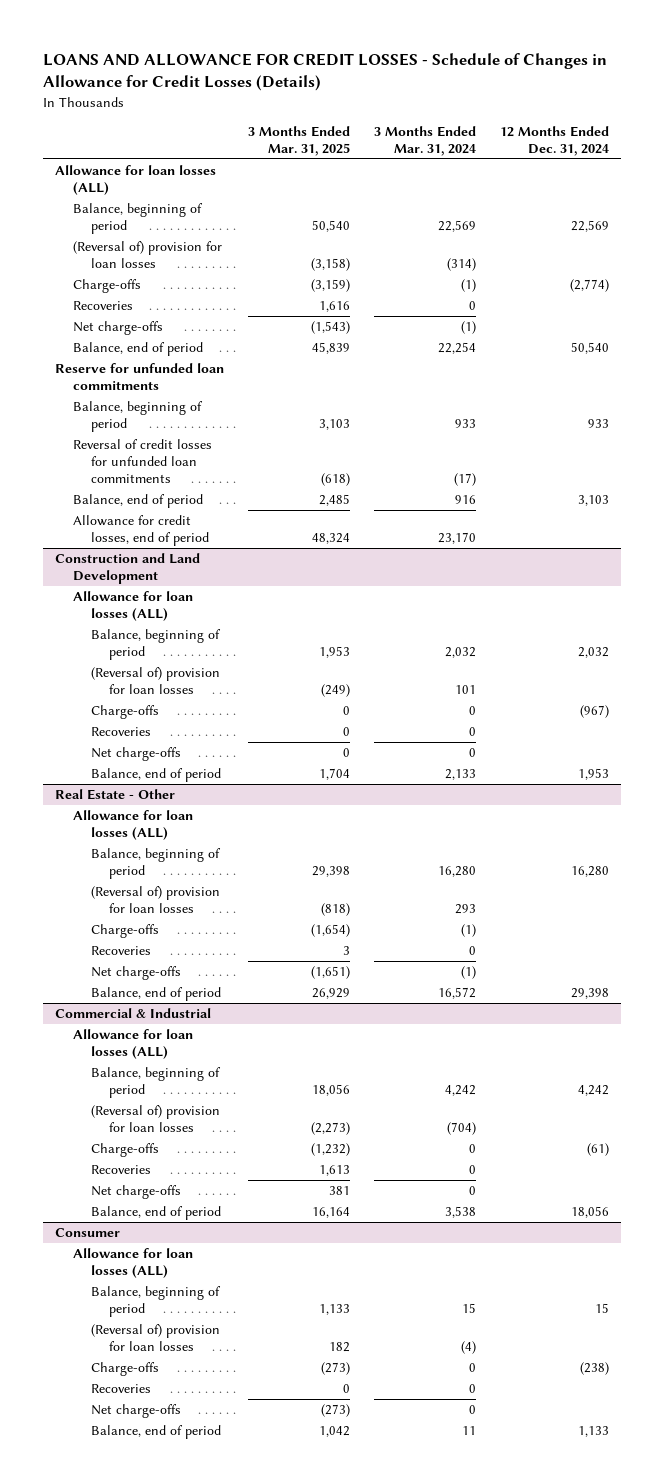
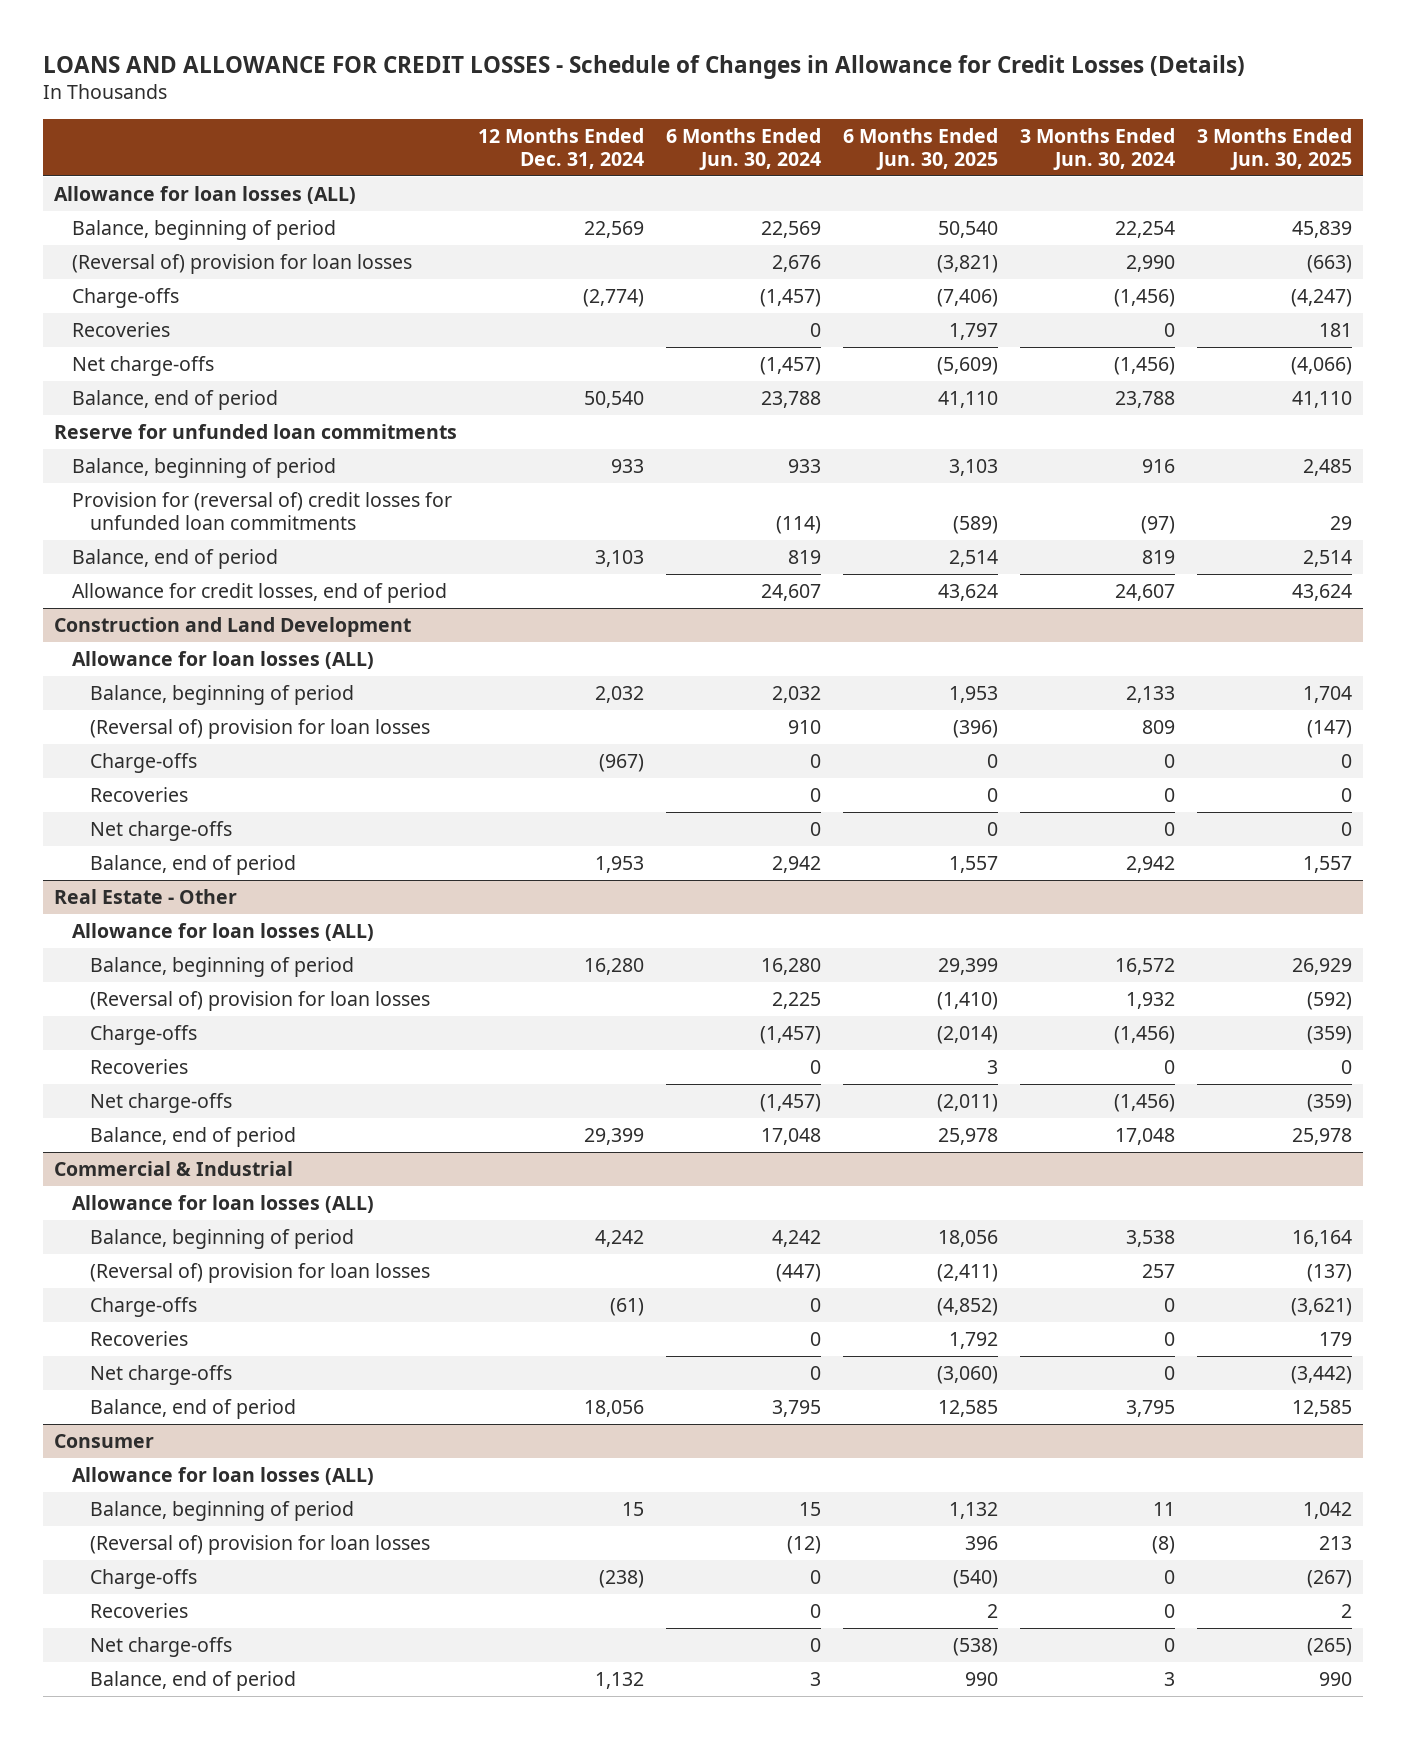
- | 3 Months Ended Mar. 31, 2025 | 3 Months Ended Mar. 31, 2024 | 12 Months Ended Dec. 31, 2024
+ | 12 Months Ended Dec. 31, 2024 | 6 Months Ended Jun. 30, 2024 | 6 Months Ended Jun. 30, 2025 | 3 Months Ended Jun. 30, 2024 | 3 Months Ended Jun. 30, 2025
- Reversal of credit losses for unfunded loan commitments | (618) | (17) |
+ Provision for (reversal of) credit losses for unfunded loan commitments | | (114) | (589) | (97) | 29
@ Real Estate - Other
- Balance, end of period | 26,929 | 16,572 | 29,398
+ Balance, end of period | 29,399 | 17,048 | 25,978 | 17,048 | 25,978
@ Consumer
- Balance, end of period | 1,042 | 11 | 1,133
+ Balance, end of period | 1,132 | 3 | 990 | 3 | 990

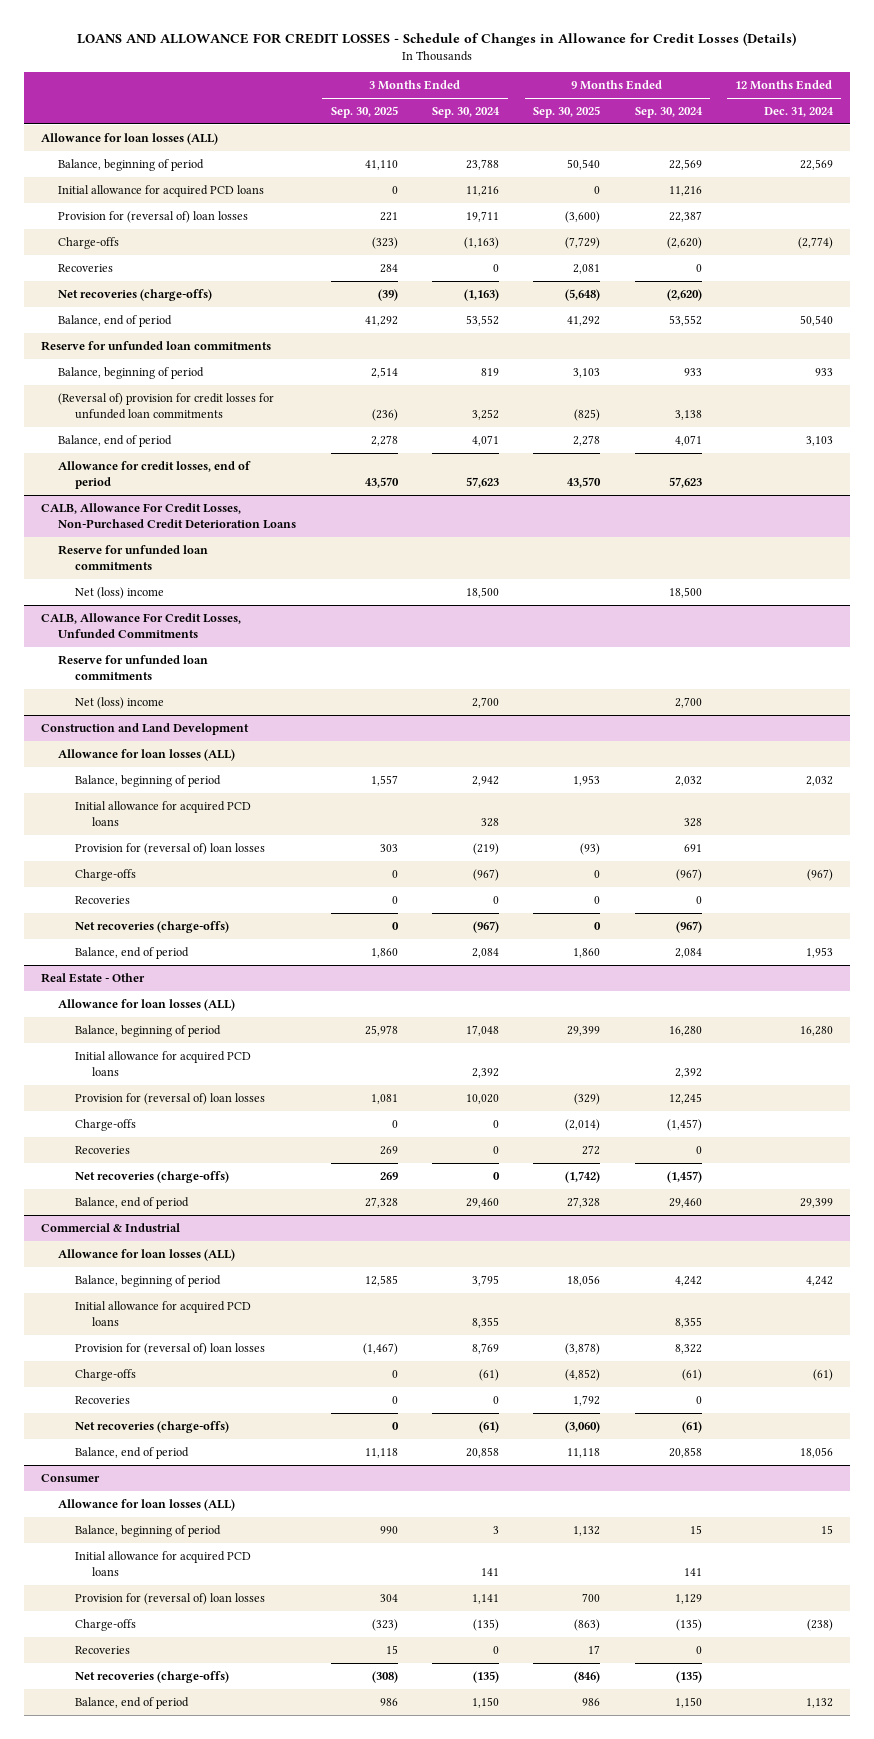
- | 12 Months Ended Dec. 31, 2024 | 6 Months Ended Jun. 30, 2024 | 6 Months Ended Jun. 30, 2025 | 3 Months Ended Jun. 30, 2024 | 3 Months Ended Jun. 30, 2025
+ | 3 Months Ended Sep. 30, 2025 | 3 Months Ended Sep. 30, 2024 | 9 Months Ended Sep. 30, 2025 | 9 Months Ended Sep. 30, 2024 | 12 Months Ended Dec. 31, 2024
- (Reversal of) provision for loan losses | | 2,676 | (3,821) | 2,990 | (663)
+ Initial allowance for acquired PCD loans | 0 | 11,216 | 0 | 11,216 |
+ Provision for (reversal of) loan losses | 221 | 19,711 | (3,600) | 22,387 |
- Net charge-offs | | (1,457) | (5,609) | (1,456) | (4,066)
+ Net recoveries (charge-offs) | (39) | (1,163) | (5,648) | (2,620) |
- Provision for (reversal of) credit losses for unfunded loan commitments | | (114) | (589) | (97) | 29
+ (Reversal of) provision for credit losses for unfunded loan commitments | (236) | 3,252 | (825) | 3,138 |
+ CALB, Allowance For Credit Losses, Non-Purchased Credit Deterioration Loans
+ Reserve for unfunded loan commitments
+ Net (loss) income | | 18,500 | | 18,500 |
+ CALB, Allowance For Credit Losses, Unfunded Commitments
+ Reserve for unfunded loan commitments
+ Net (loss) income | | 2,700 | | 2,700 |
@ Construction and Land Development
- (Reversal of) provision for loan losses | | 910 | (396) | 809 | (147)
+ Initial allowance for acquired PCD loans | | 328 | | 328 |
+ Provision for (reversal of) loan losses | 303 | (219) | (93) | 691 |
- Net charge-offs | | 0 | 0 | 0 | 0
+ Net recoveries (charge-offs) | 0 | (967) | 0 | (967) |
@ Real Estate - Other
- (Reversal of) provision for loan losses | | 2,225 | (1,410) | 1,932 | (592)
+ Initial allowance for acquired PCD loans | | 2,392 | | 2,392 |
+ Provision for (reversal of) loan losses | 1,081 | 10,020 | (329) | 12,245 |
- Net charge-offs | | (1,457) | (2,011) | (1,456) | (359)
+ Net recoveries (charge-offs) | 269 | 0 | (1,742) | (1,457) |
@ Commercial & Industrial
- (Reversal of) provision for loan losses | | (447) | (2,411) | 257 | (137)
+ Initial allowance for acquired PCD loans | | 8,355 | | 8,355 |
+ Provision for (reversal of) loan losses | (1,467) | 8,769 | (3,878) | 8,322 |
- Net charge-offs | | 0 | (3,060) | 0 | (3,442)
+ Net recoveries (charge-offs) | 0 | (61) | (3,060) | (61) |
@ Consumer
- (Reversal of) provision for loan losses | | (12) | 396 | (8) | 213
+ Initial allowance for acquired PCD loans | | 141 | | 141 |
+ Provision for (reversal of) loan losses | 304 | 1,141 | 700 | 1,129 |
- Net charge-offs | | 0 | (538) | 0 | (265)
+ Net recoveries (charge-offs) | (308) | (135) | (846) | (135) |

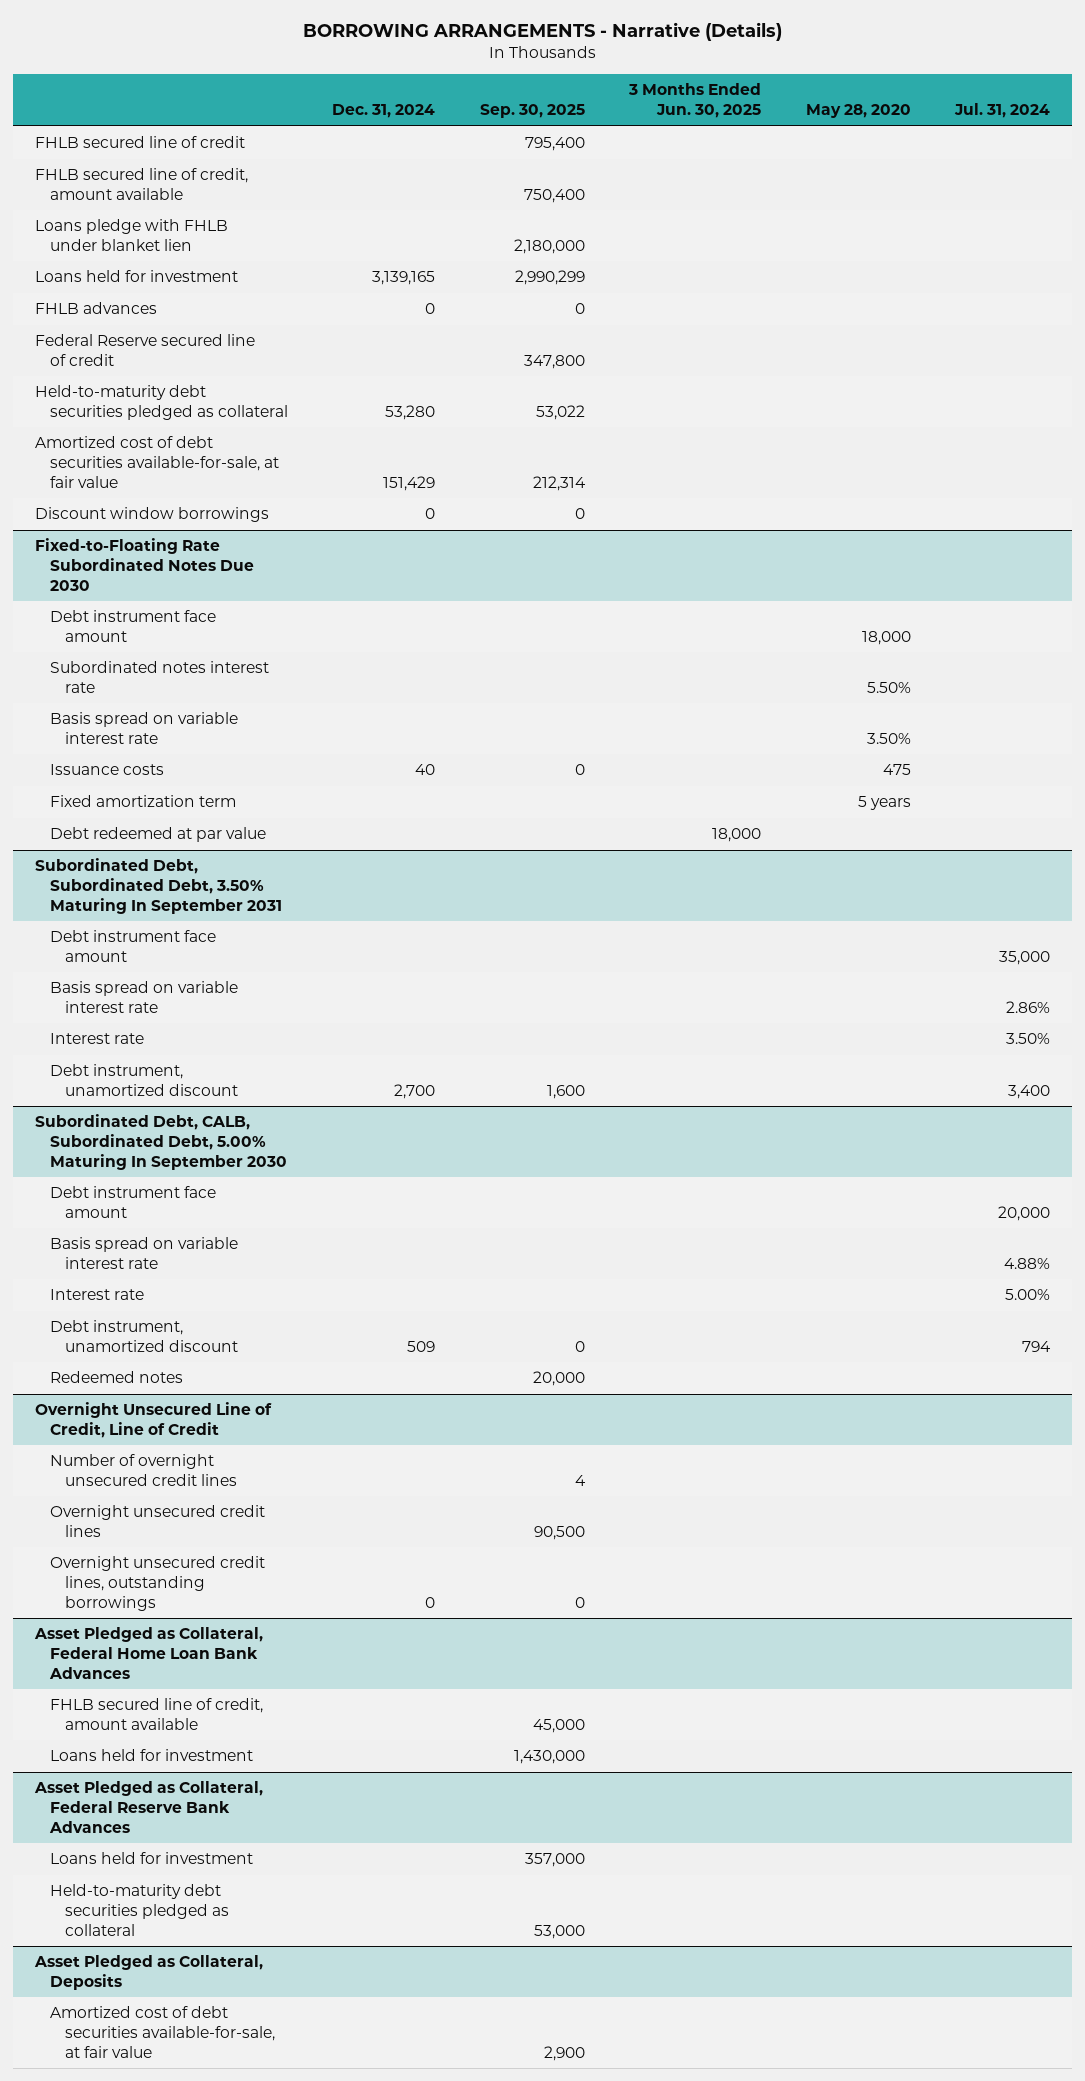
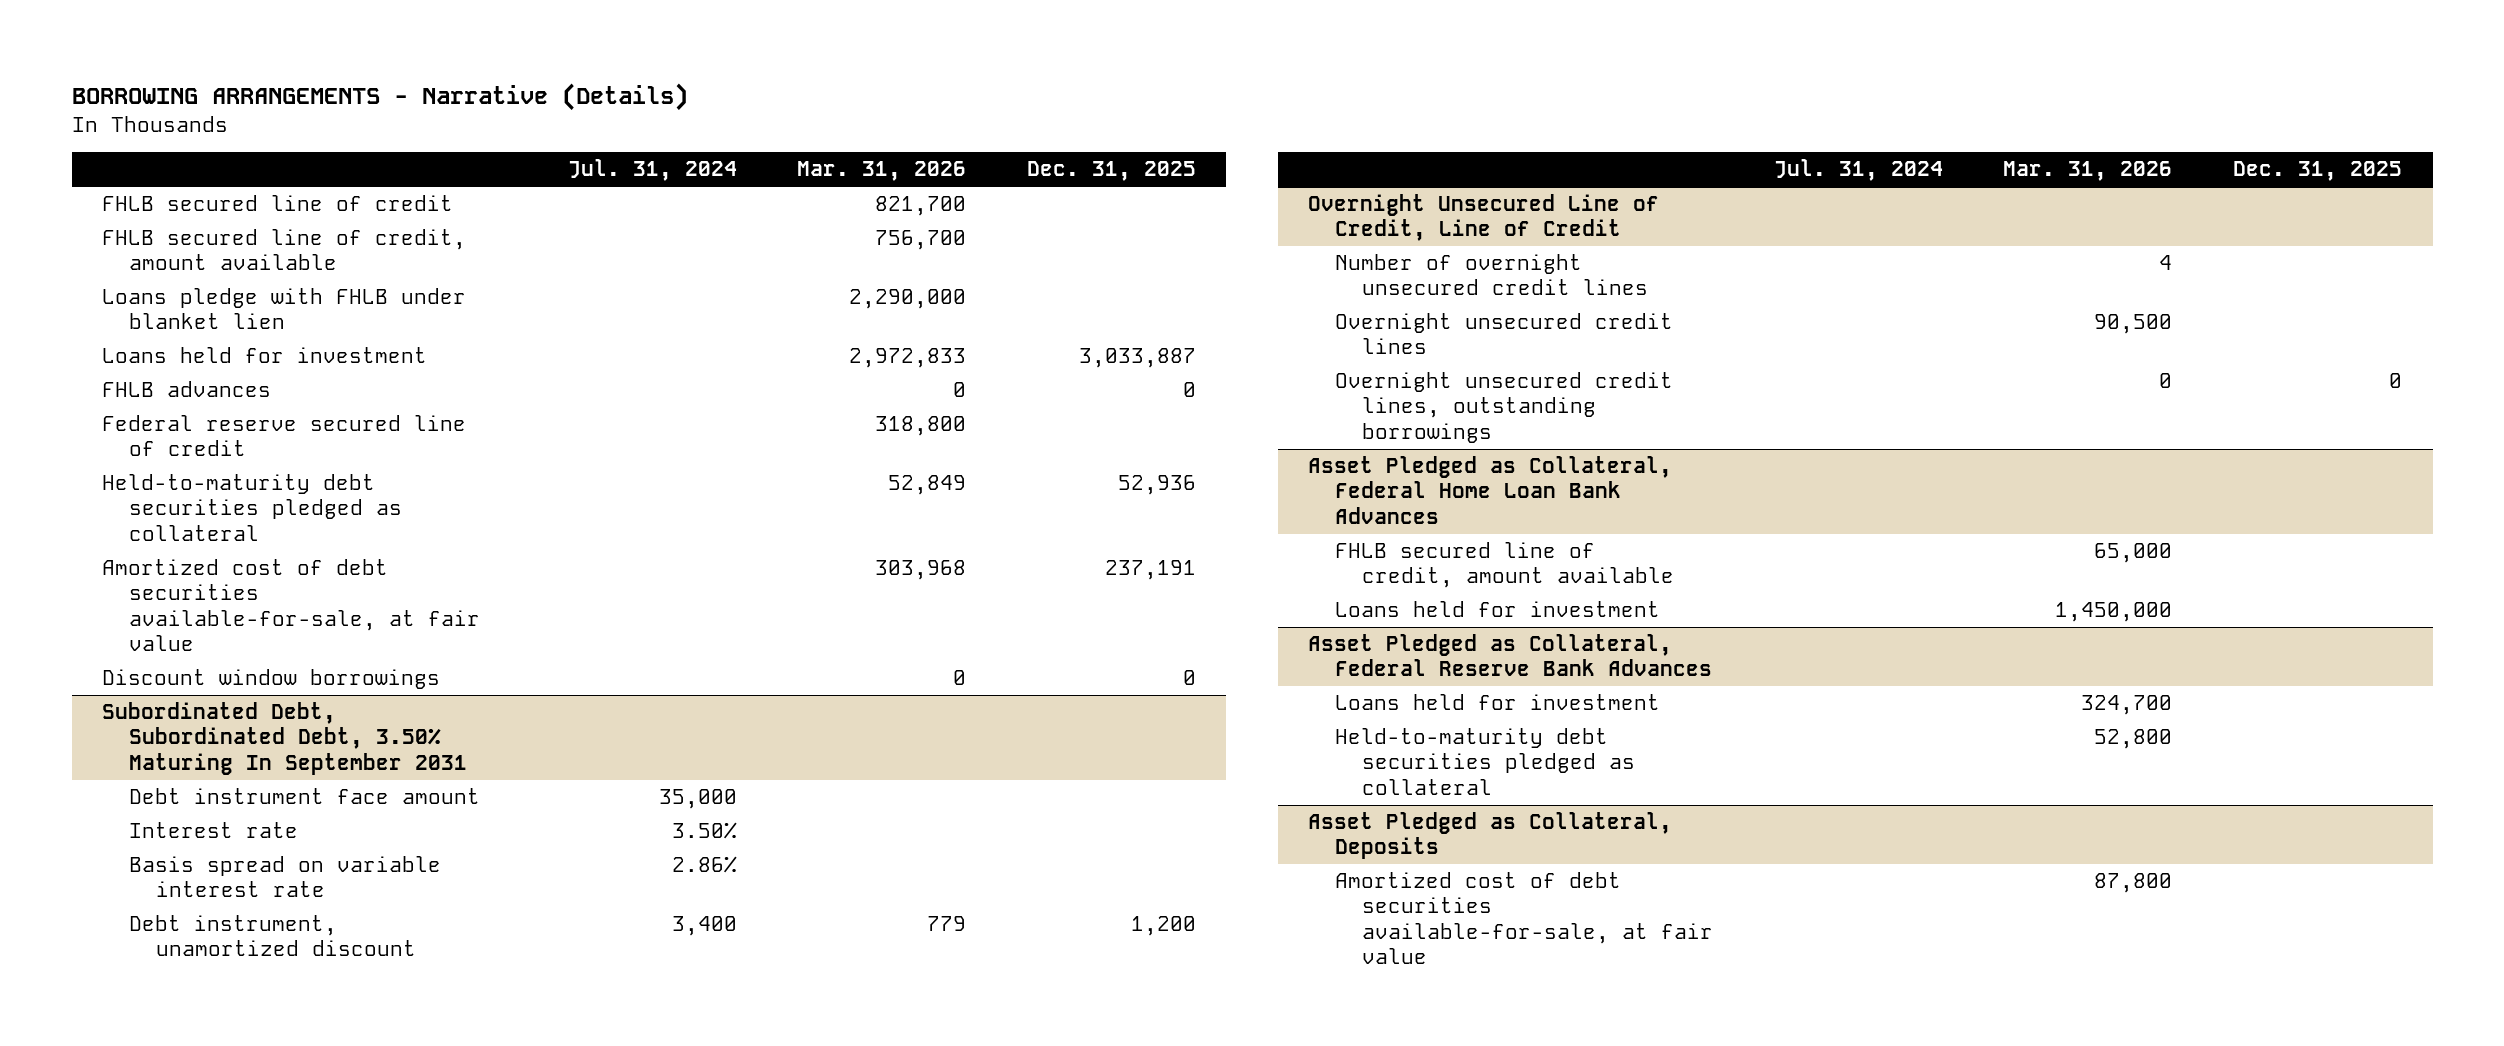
- | Dec. 31, 2024 | Sep. 30, 2025 | 3 Months Ended Jun. 30, 2025 | May 28, 2020 | Jul. 31, 2024
+ | Jul. 31, 2024 | Mar. 31, 2026 | Dec. 31, 2025
- Federal Reserve secured line of credit | | 347,800 | | |
+ Federal reserve secured line of credit | | 318,800 |
- Fixed-to-Floating Rate Subordinated Notes Due 2030
- Debt instrument face amount | | | | 18,000 |
- Subordinated notes interest rate | | | | 5.50% |
- Basis spread on variable interest rate | | | | 3.50% |
- Issuance costs | 40 | 0 | | 475 |
- Fixed amortization term | | | | 5 years |
- Debt redeemed at par value | | | 18,000 | |
@ Subordinated Debt, Subordinated Debt, 3.50% Maturing In September 2031
moved down: Basis spread on variable interest rate | 2.86% | |
- Subordinated Debt, CALB, Subordinated Debt, 5.00% Maturing In September 2030
- Debt instrument face amount | | | | | 20,000
- Basis spread on variable interest rate | | | | | 4.88%
- Interest rate | | | | | 5.00%
- Debt instrument, unamortized discount | 509 | 0 | | | 794
- Redeemed notes | | 20,000 | | |

